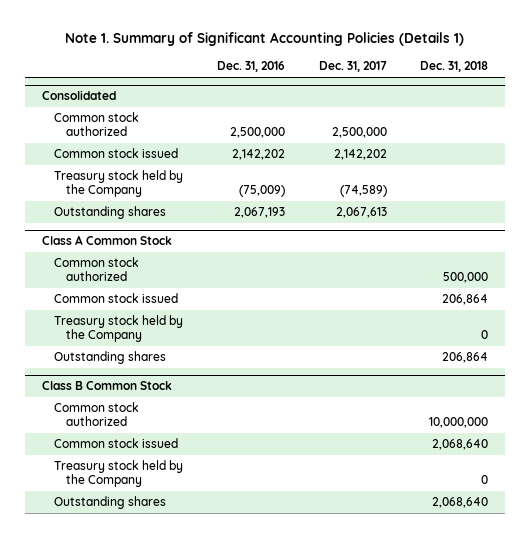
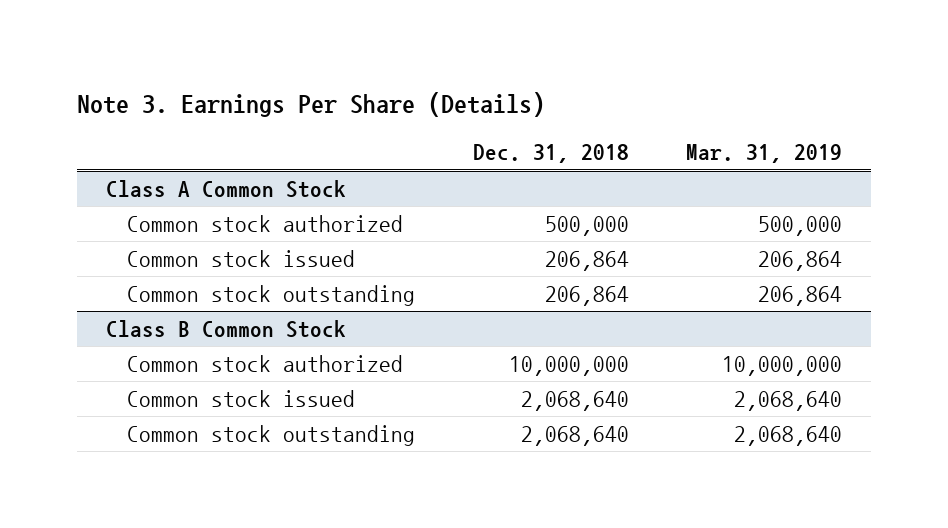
- Note 1. Summary of Significant Accounting Policies (Details 1)
+ Note 3. Earnings Per Share (Details)
- | Dec. 31, 2016 | Dec. 31, 2017 | Dec. 31, 2018
+ | Dec. 31, 2018 | Mar. 31, 2019
- Consolidated
- Common stock authorized | 2,500,000 | 2,500,000 |
- Common stock issued | 2,142,202 | 2,142,202 |
- Treasury stock held by the Company | (75,009) | (74,589) |
- Outstanding shares | 2,067,193 | 2,067,613 |
@ Class A Common Stock
- Treasury stock held by the Company | | | 0
- Outstanding shares | | | 206,864
+ Common stock outstanding | 206,864 | 206,864
@ Class B Common Stock
- Treasury stock held by the Company | | | 0
- Outstanding shares | | | 2,068,640
+ Common stock outstanding | 2,068,640 | 2,068,640

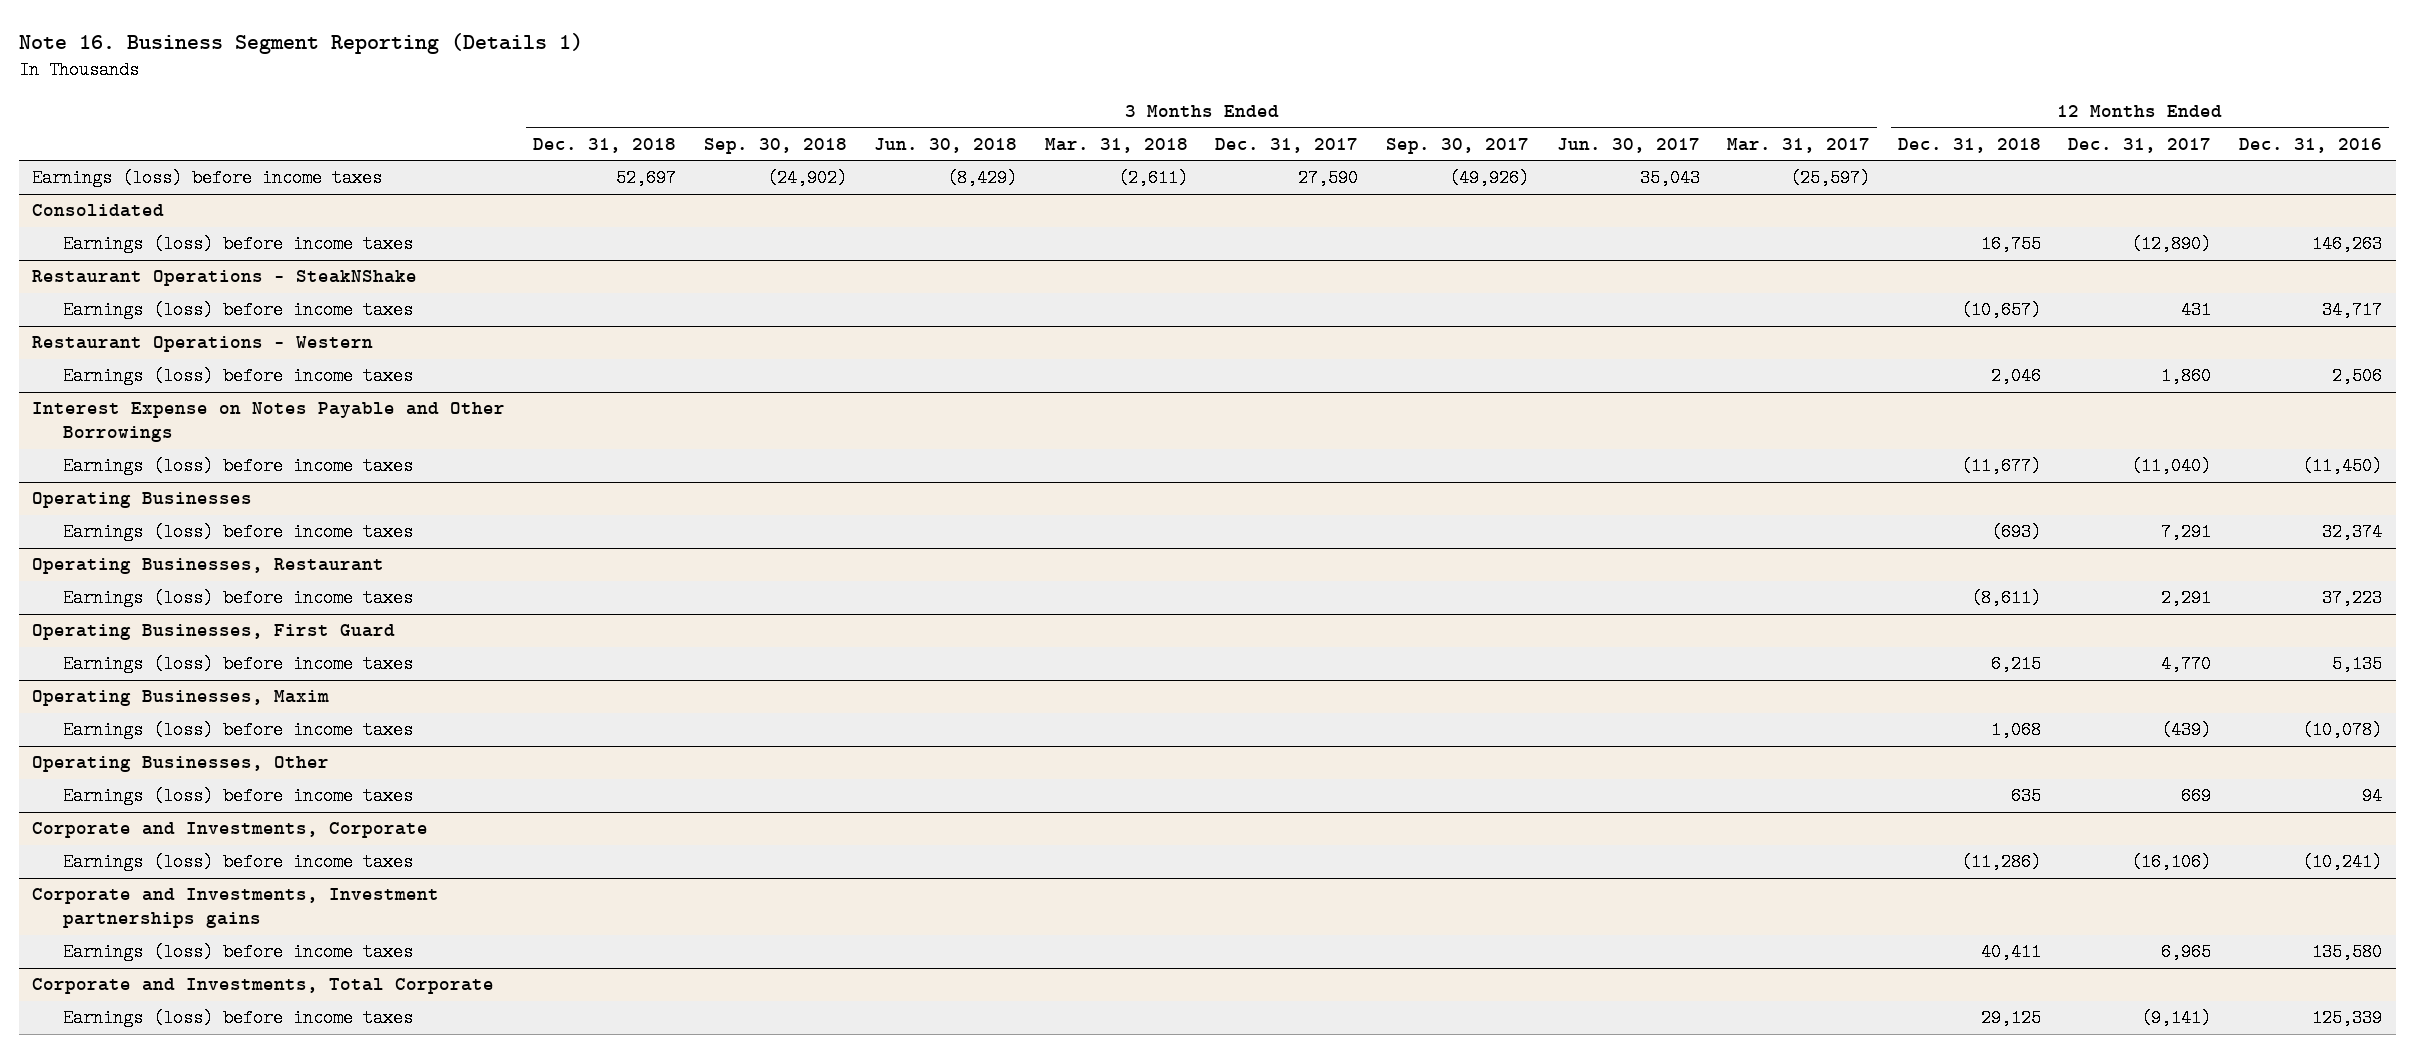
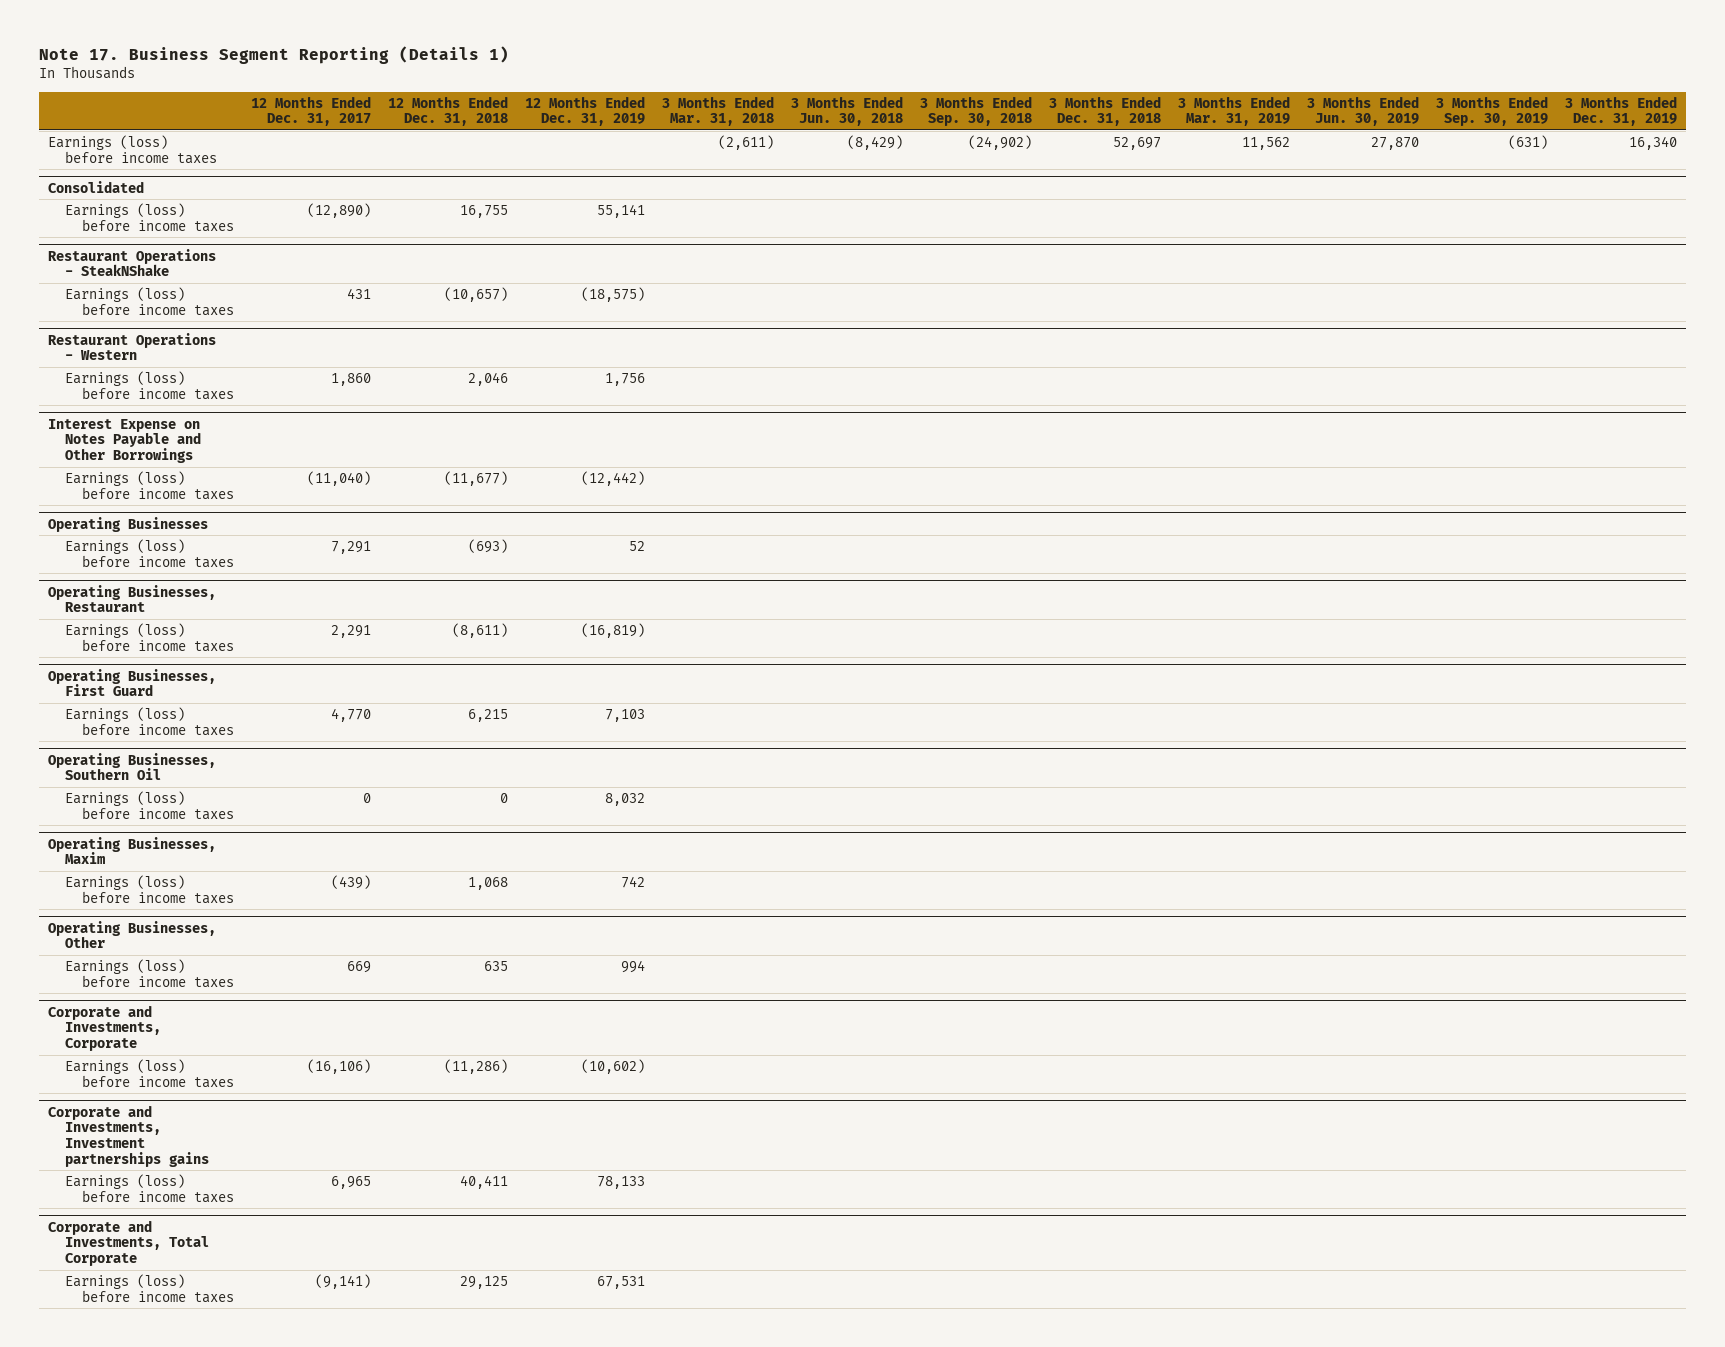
- Note 16. Business Segment Reporting (Details 1)
+ Note 17. Business Segment Reporting (Details 1)
- | 3 Months Ended Dec. 31, 2018 | 3 Months Ended Sep. 30, 2018 | 3 Months Ended Jun. 30, 2018 | 3 Months Ended Mar. 31, 2018 | 3 Months Ended Dec. 31, 2017 | 3 Months Ended Sep. 30, 2017 | 3 Months Ended Jun. 30, 2017 | 3 Months Ended Mar. 31, 2017 | 12 Months Ended Dec. 31, 2018 | 12 Months Ended Dec. 31, 2017 | 12 Months Ended Dec. 31, 2016
+ | 12 Months Ended Dec. 31, 2017 | 12 Months Ended Dec. 31, 2018 | 12 Months Ended Dec. 31, 2019 | 3 Months Ended Mar. 31, 2018 | 3 Months Ended Jun. 30, 2018 | 3 Months Ended Sep. 30, 2018 | 3 Months Ended Dec. 31, 2018 | 3 Months Ended Mar. 31, 2019 | 3 Months Ended Jun. 30, 2019 | 3 Months Ended Sep. 30, 2019 | 3 Months Ended Dec. 31, 2019
+ Operating Businesses, Southern Oil
+ Earnings (loss) before income taxes | 0 | 0 | 8,032 | | | | | | | |

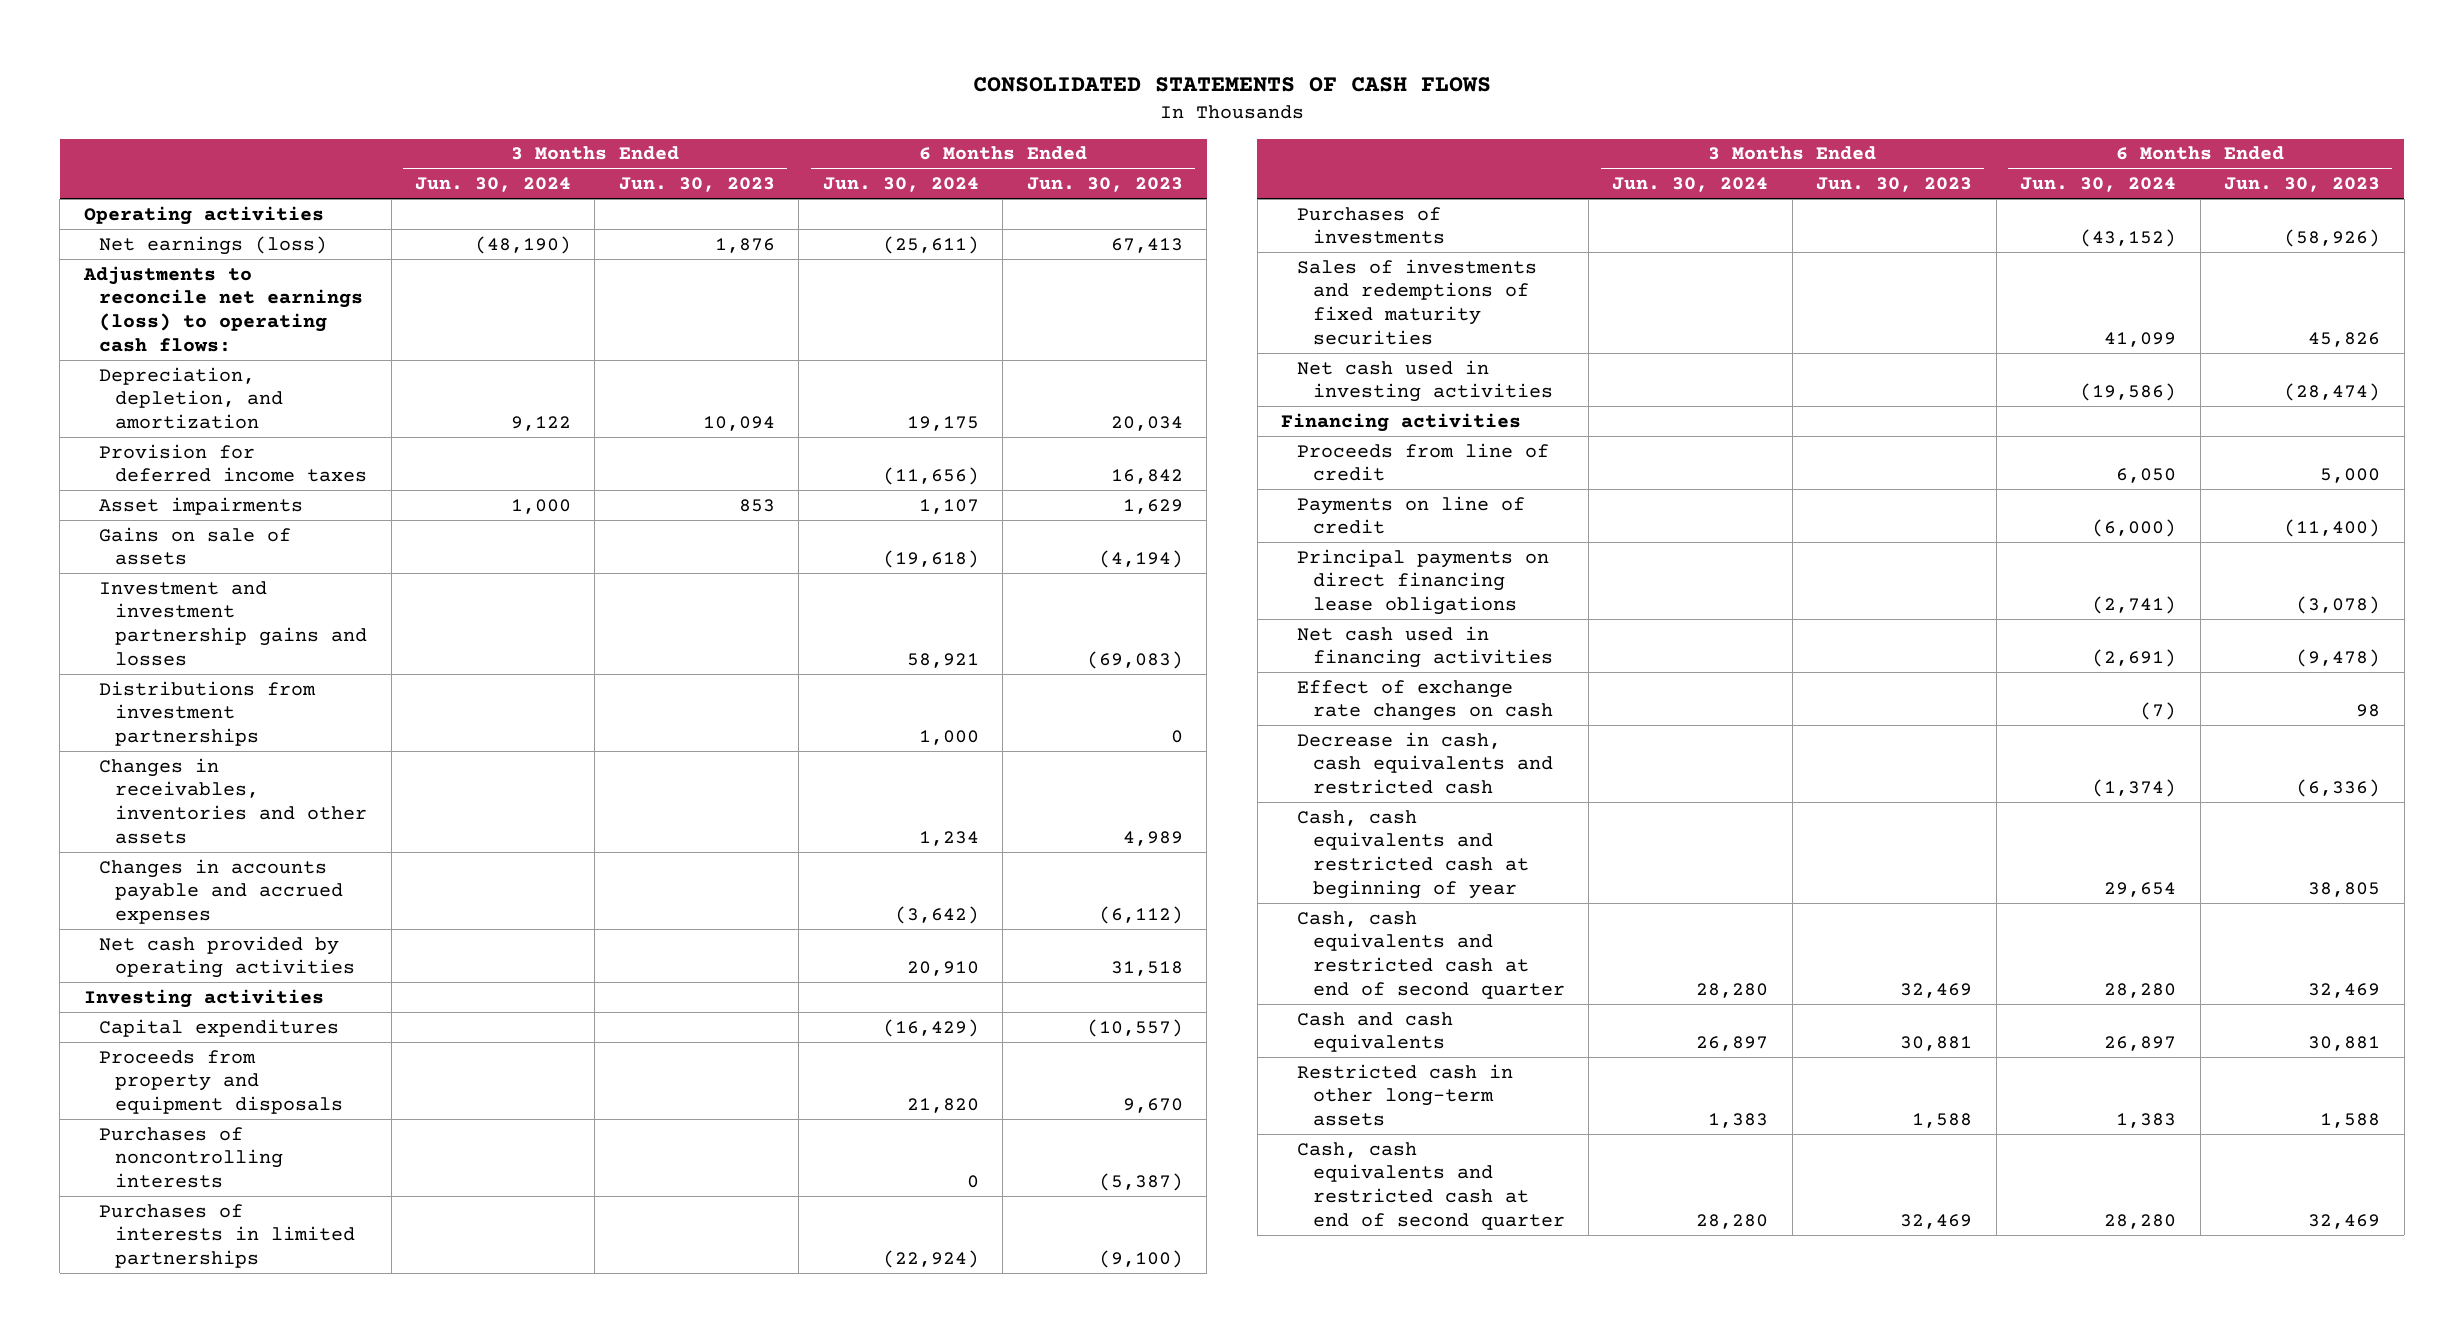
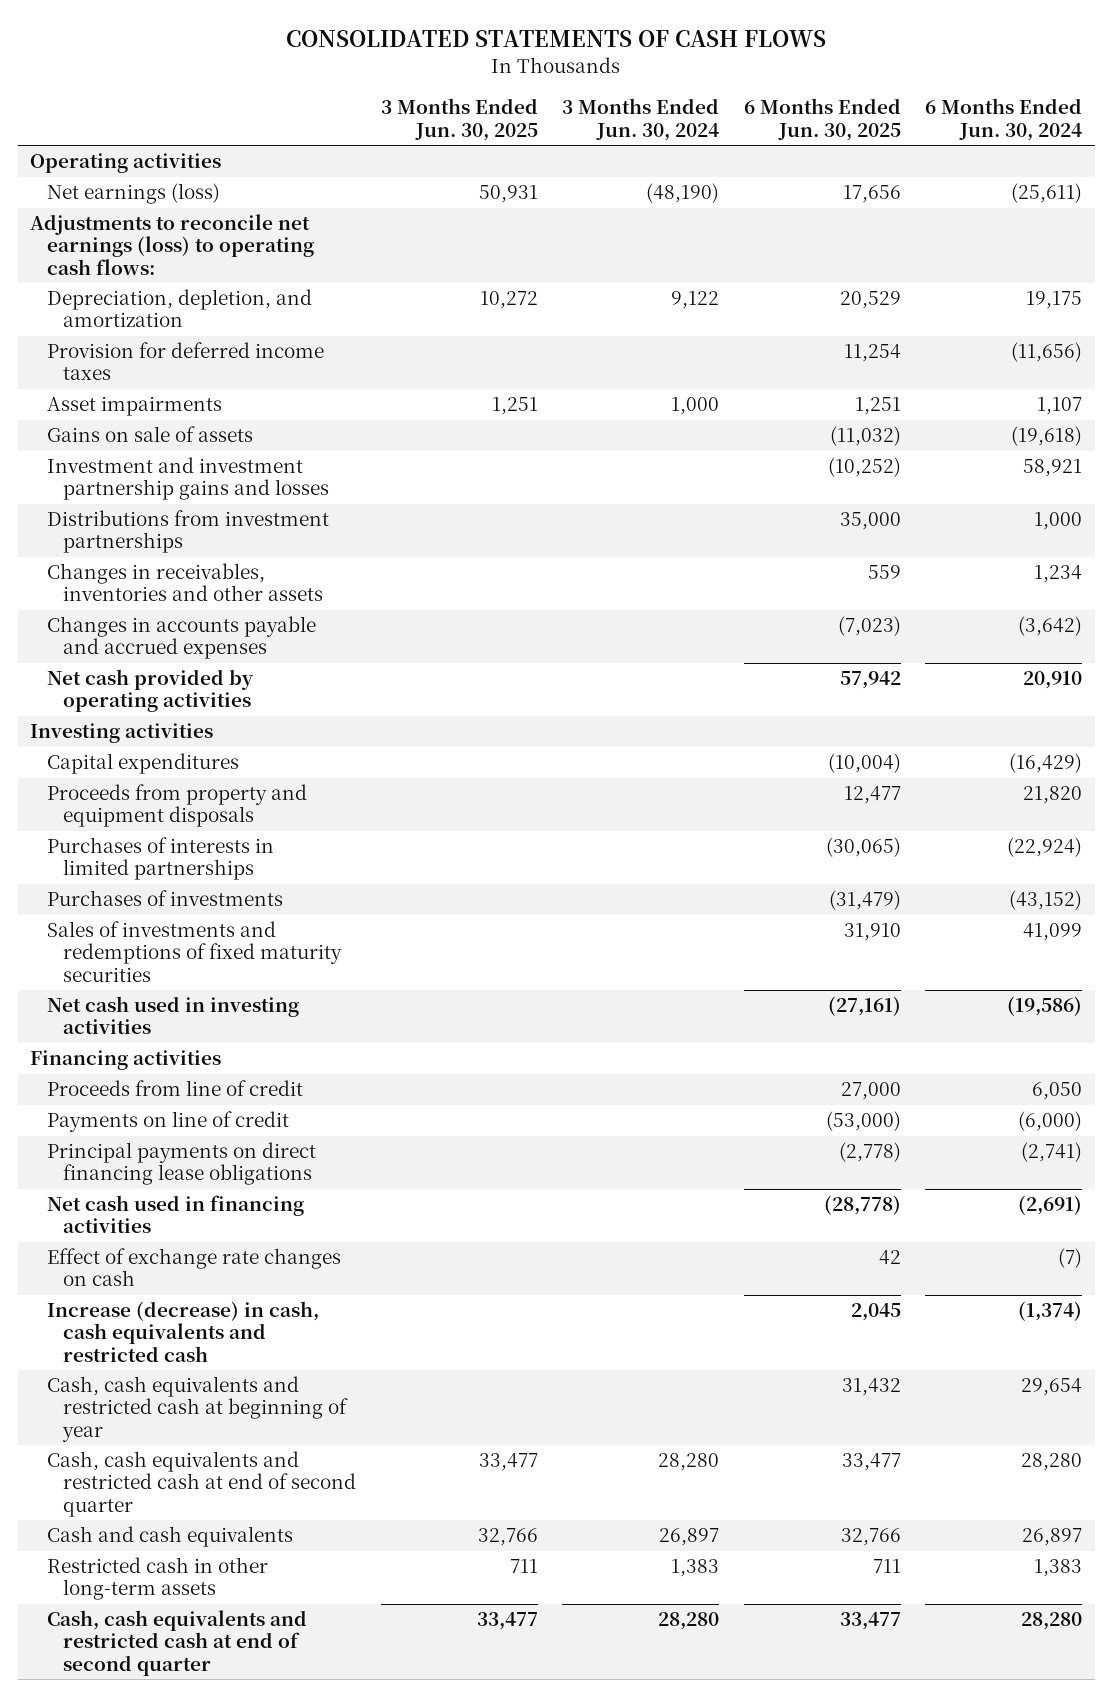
- | 3 Months Ended Jun. 30, 2024 | 3 Months Ended Jun. 30, 2023 | 6 Months Ended Jun. 30, 2024 | 6 Months Ended Jun. 30, 2023
+ | 3 Months Ended Jun. 30, 2025 | 3 Months Ended Jun. 30, 2024 | 6 Months Ended Jun. 30, 2025 | 6 Months Ended Jun. 30, 2024
- Purchases of noncontrolling interests | | | 0 | (5,387)
- Decrease in cash, cash equivalents and restricted cash | | | (1,374) | (6,336)
+ Increase (decrease) in cash, cash equivalents and restricted cash | | | 2,045 | (1,374)

